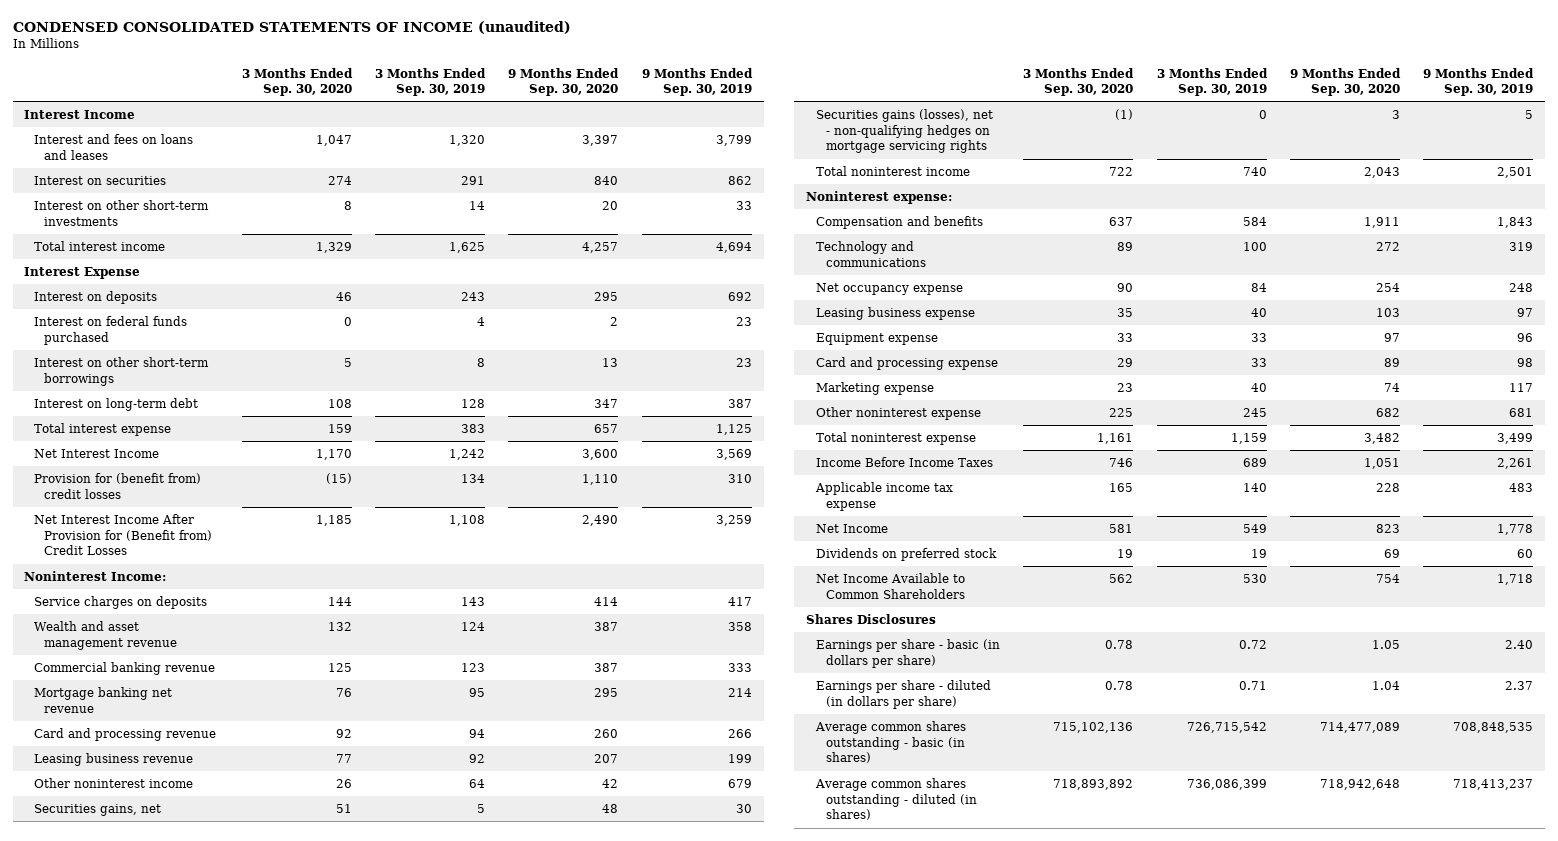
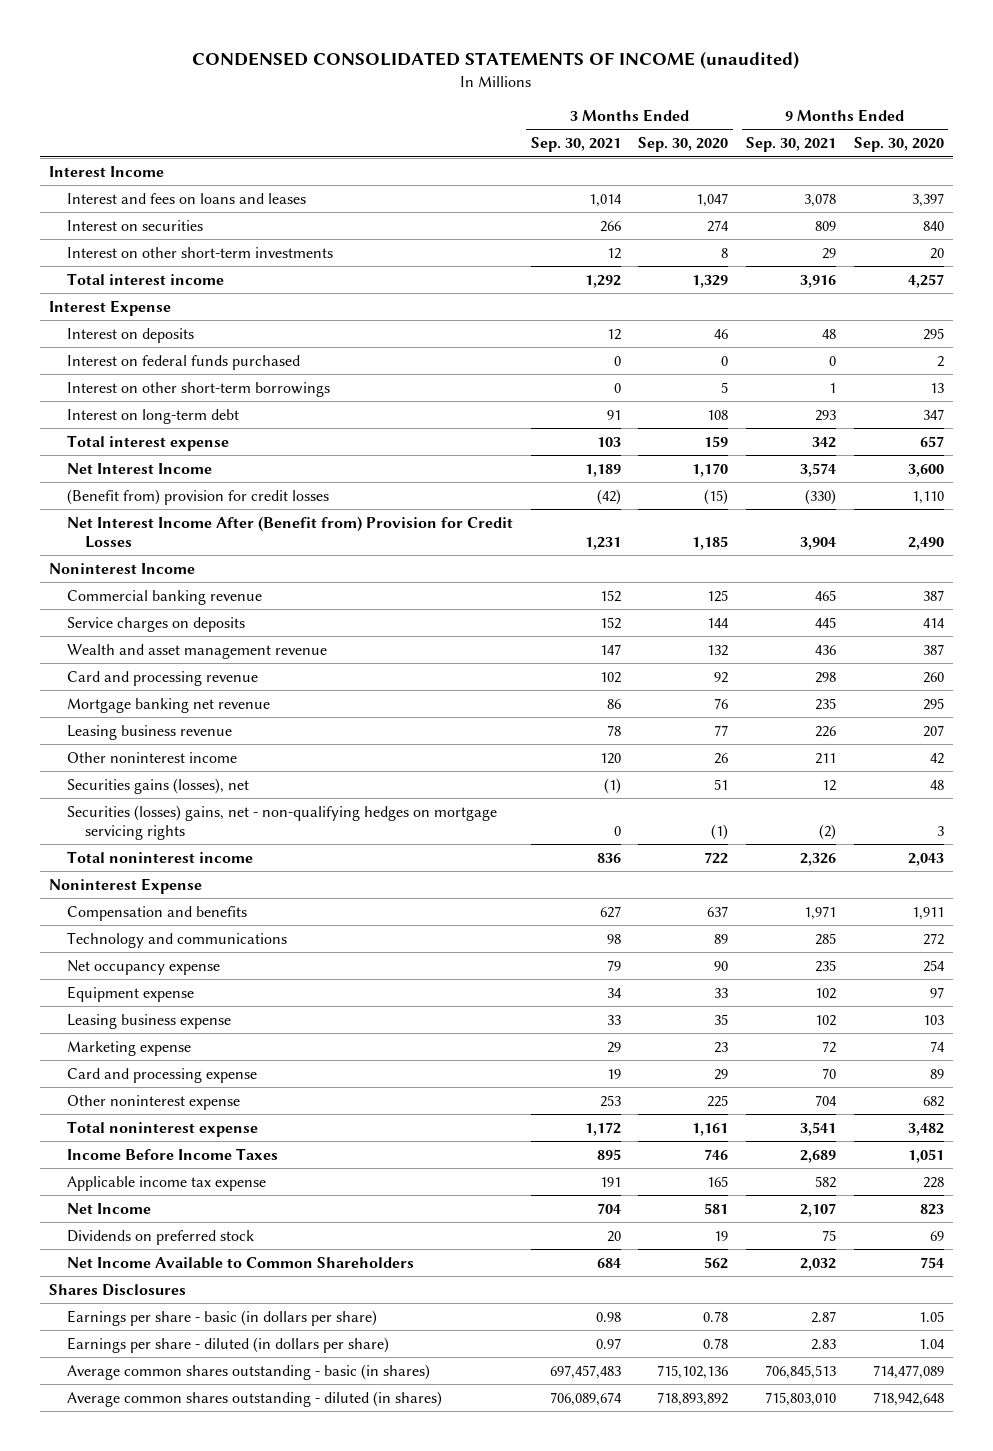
- | 3 Months Ended Sep. 30, 2020 | 3 Months Ended Sep. 30, 2019 | 9 Months Ended Sep. 30, 2020 | 9 Months Ended Sep. 30, 2019
+ | 3 Months Ended Sep. 30, 2021 | 3 Months Ended Sep. 30, 2020 | 9 Months Ended Sep. 30, 2021 | 9 Months Ended Sep. 30, 2020
- Provision for (benefit from) credit losses | (15) | 134 | 1,110 | 310
- Net Interest Income After Provision for (Benefit from) Credit Losses | 1,185 | 1,108 | 2,490 | 3,259
- Noninterest Income:
+ (Benefit from) provision for credit losses | (42) | (15) | (330) | 1,110
+ Net Interest Income After (Benefit from) Provision for Credit Losses | 1,231 | 1,185 | 3,904 | 2,490
+ Noninterest Income
moved up: Commercial banking revenue | 152 | 125 | 465 | 387
moved down: Mortgage banking net revenue | 86 | 76 | 235 | 295
- Securities gains, net | 51 | 5 | 48 | 30
- Securities gains (losses), net - non-qualifying hedges on mortgage servicing rights | (1) | 0 | 3 | 5
+ Securities gains (losses), net | (1) | 51 | 12 | 48
+ Securities (losses) gains, net - non-qualifying hedges on mortgage servicing rights | 0 | (1) | (2) | 3
- Noninterest expense:
+ Noninterest Expense
moved down: Leasing business expense | 33 | 35 | 102 | 103
moved down: Card and processing expense | 19 | 29 | 70 | 89

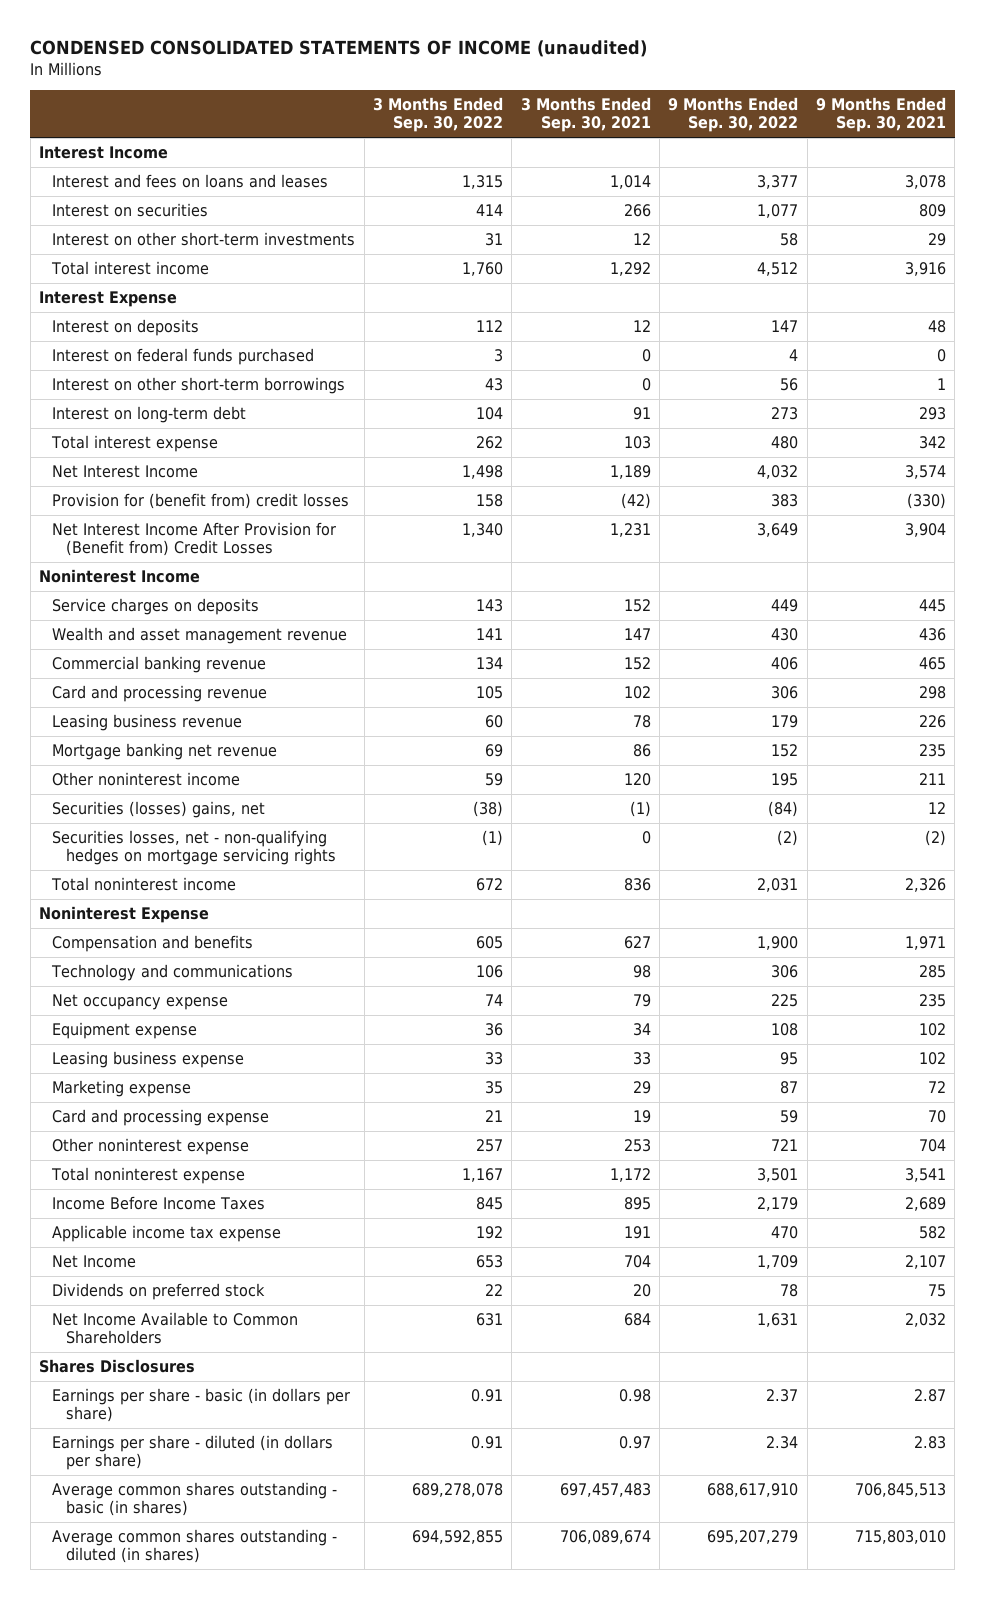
- | 3 Months Ended Sep. 30, 2021 | 3 Months Ended Sep. 30, 2020 | 9 Months Ended Sep. 30, 2021 | 9 Months Ended Sep. 30, 2020
+ | 3 Months Ended Sep. 30, 2022 | 3 Months Ended Sep. 30, 2021 | 9 Months Ended Sep. 30, 2022 | 9 Months Ended Sep. 30, 2021
- (Benefit from) provision for credit losses | (42) | (15) | (330) | 1,110
- Net Interest Income After (Benefit from) Provision for Credit Losses | 1,231 | 1,185 | 3,904 | 2,490
+ Provision for (benefit from) credit losses | 158 | (42) | 383 | (330)
+ Net Interest Income After Provision for (Benefit from) Credit Losses | 1,340 | 1,231 | 3,649 | 3,904
moved down: Commercial banking revenue | 134 | 152 | 406 | 465
moved down: Mortgage banking net revenue | 69 | 86 | 152 | 235
- Securities gains (losses), net | (1) | 51 | 12 | 48
- Securities (losses) gains, net - non-qualifying hedges on mortgage servicing rights | 0 | (1) | (2) | 3
+ Securities (losses) gains, net | (38) | (1) | (84) | 12
+ Securities losses, net - non-qualifying hedges on mortgage servicing rights | (1) | 0 | (2) | (2)

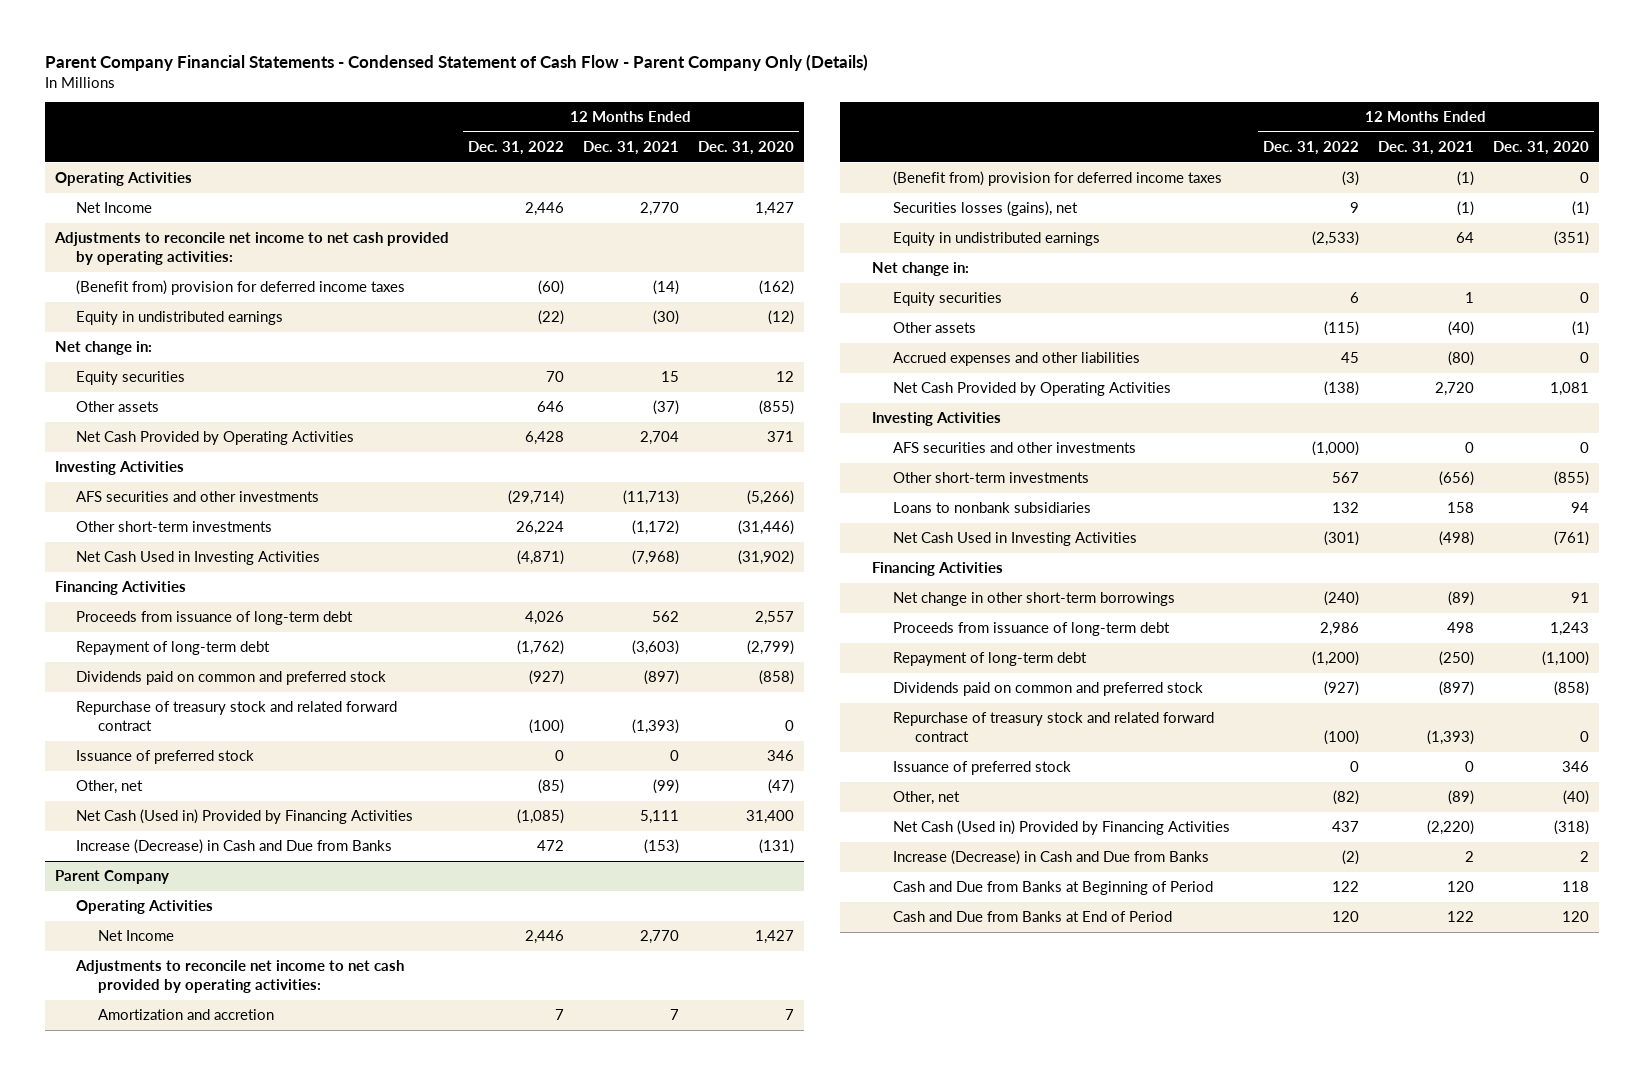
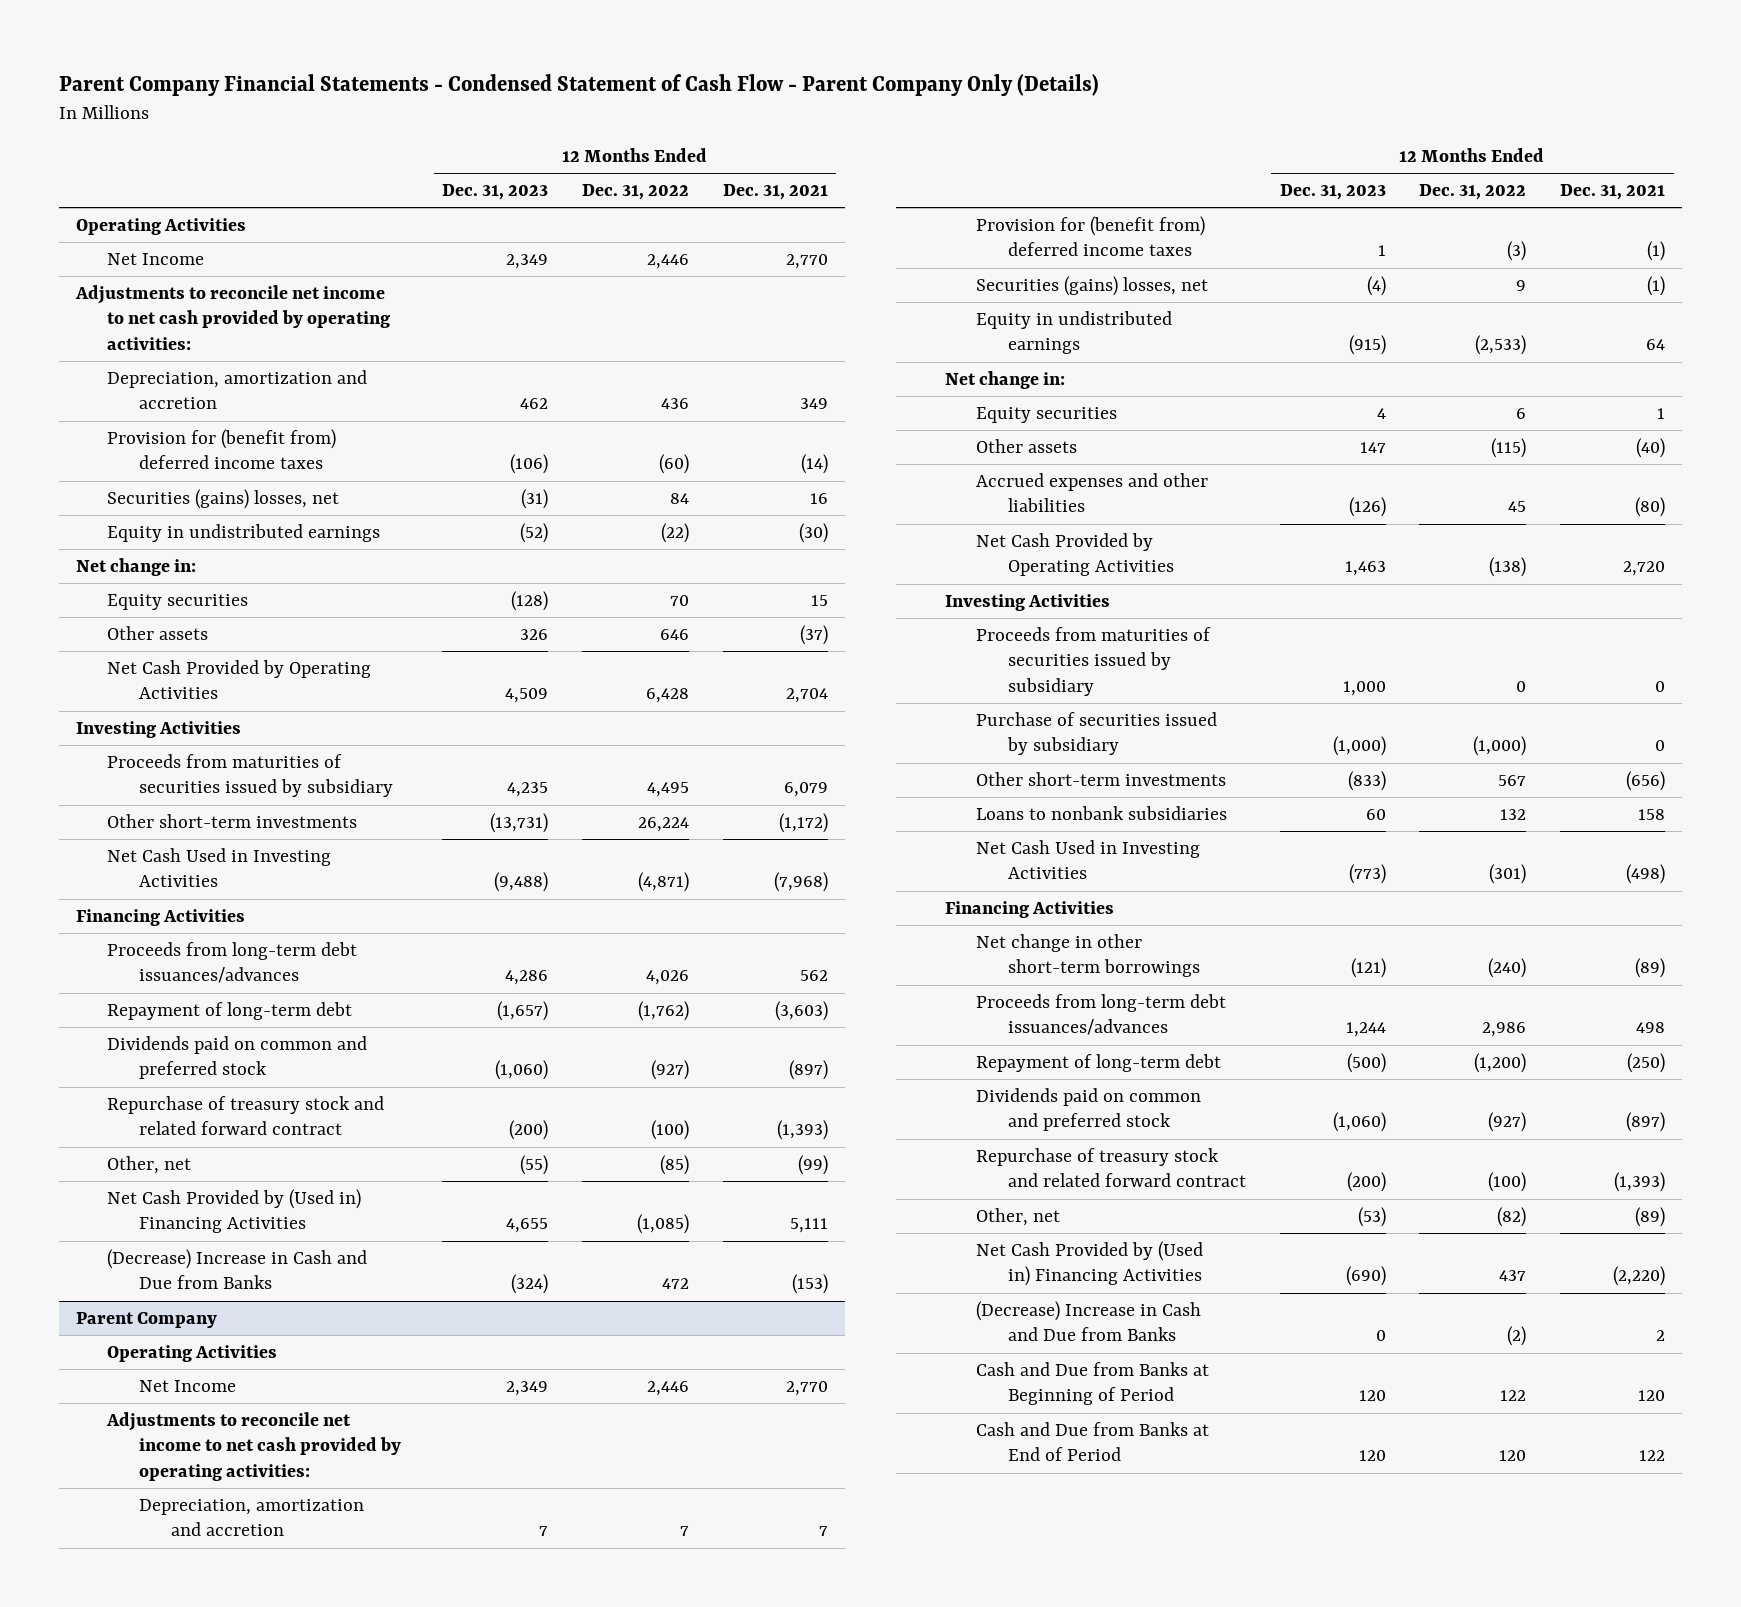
- | 12 Months Ended Dec. 31, 2022 | 12 Months Ended Dec. 31, 2021 | 12 Months Ended Dec. 31, 2020
+ | 12 Months Ended Dec. 31, 2023 | 12 Months Ended Dec. 31, 2022 | 12 Months Ended Dec. 31, 2021
- (Benefit from) provision for deferred income taxes | (60) | (14) | (162)
+ Depreciation, amortization and accretion | 462 | 436 | 349
+ Provision for (benefit from) deferred income taxes | (106) | (60) | (14)
+ Securities (gains) losses, net | (31) | 84 | 16
- AFS securities and other investments | (29,714) | (11,713) | (5,266)
+ Proceeds from maturities of securities issued by subsidiary | 4,235 | 4,495 | 6,079
- Proceeds from issuance of long-term debt | 4,026 | 562 | 2,557
+ Proceeds from long-term debt issuances/advances | 4,286 | 4,026 | 562
- Issuance of preferred stock | 0 | 0 | 346
- Net Cash (Used in) Provided by Financing Activities | (1,085) | 5,111 | 31,400
- Increase (Decrease) in Cash and Due from Banks | 472 | (153) | (131)
+ Net Cash Provided by (Used in) Financing Activities | 4,655 | (1,085) | 5,111
+ (Decrease) Increase in Cash and Due from Banks | (324) | 472 | (153)
@ Parent Company
- Amortization and accretion | 7 | 7 | 7
- (Benefit from) provision for deferred income taxes | (3) | (1) | 0
- Securities losses (gains), net | 9 | (1) | (1)
+ Depreciation, amortization and accretion | 7 | 7 | 7
+ Provision for (benefit from) deferred income taxes | 1 | (3) | (1)
+ Securities (gains) losses, net | (4) | 9 | (1)
- AFS securities and other investments | (1,000) | 0 | 0
+ Proceeds from maturities of securities issued by subsidiary | 1,000 | 0 | 0
+ Purchase of securities issued by subsidiary | (1,000) | (1,000) | 0
- Proceeds from issuance of long-term debt | 2,986 | 498 | 1,243
+ Proceeds from long-term debt issuances/advances | 1,244 | 2,986 | 498
- Issuance of preferred stock | 0 | 0 | 346
- Net Cash (Used in) Provided by Financing Activities | 437 | (2,220) | (318)
- Increase (Decrease) in Cash and Due from Banks | (2) | 2 | 2
+ Net Cash Provided by (Used in) Financing Activities | (690) | 437 | (2,220)
+ (Decrease) Increase in Cash and Due from Banks | 0 | (2) | 2

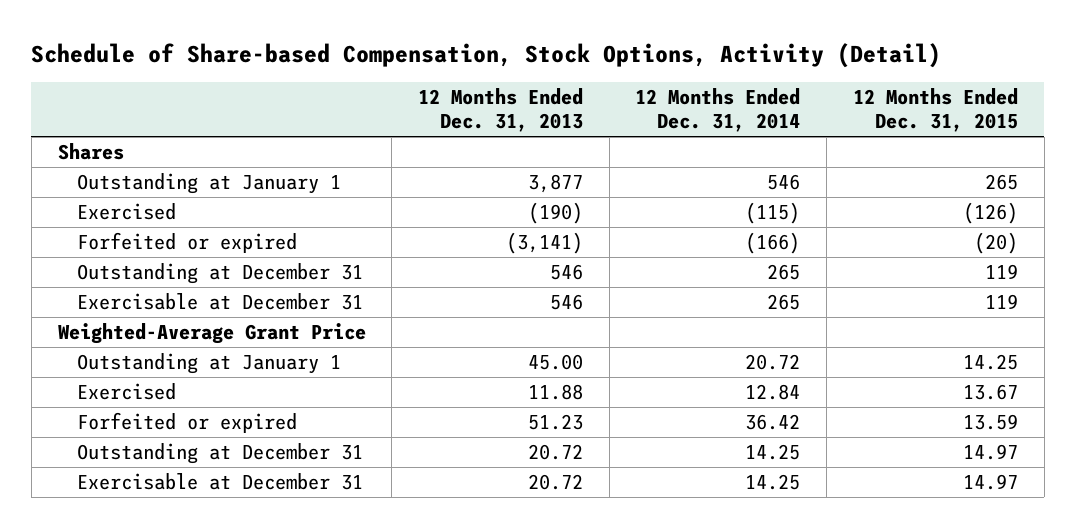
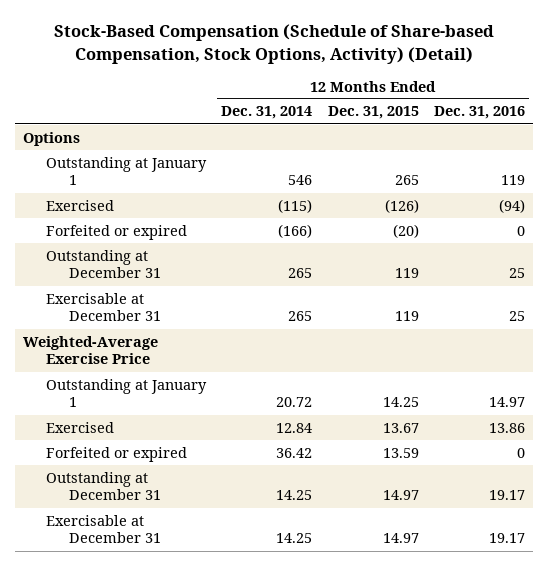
- Schedule of Share-based Compensation, Stock Options, Activity (Detail)
+ Stock-Based Compensation (Schedule of Share-based Compensation, Stock Options, Activity) (Detail)
- | 12 Months Ended Dec. 31, 2013 | 12 Months Ended Dec. 31, 2014 | 12 Months Ended Dec. 31, 2015
+ | 12 Months Ended Dec. 31, 2014 | 12 Months Ended Dec. 31, 2015 | 12 Months Ended Dec. 31, 2016
- Shares
+ Options
- Weighted-Average Grant Price
+ Weighted-Average Exercise Price

